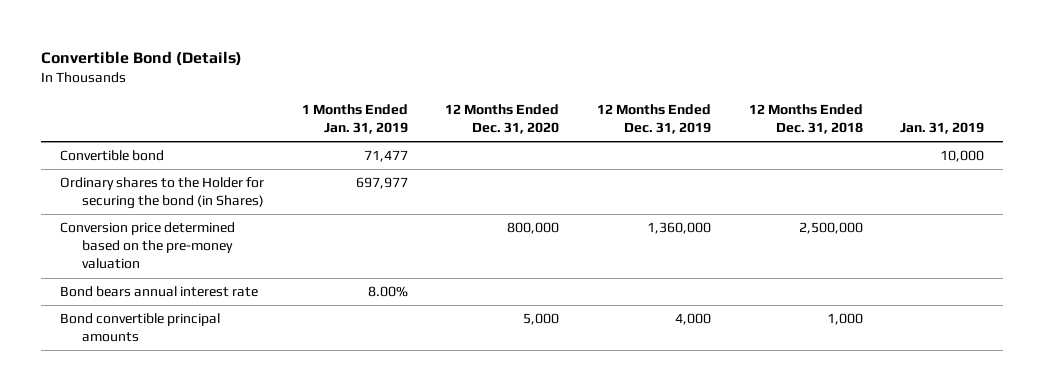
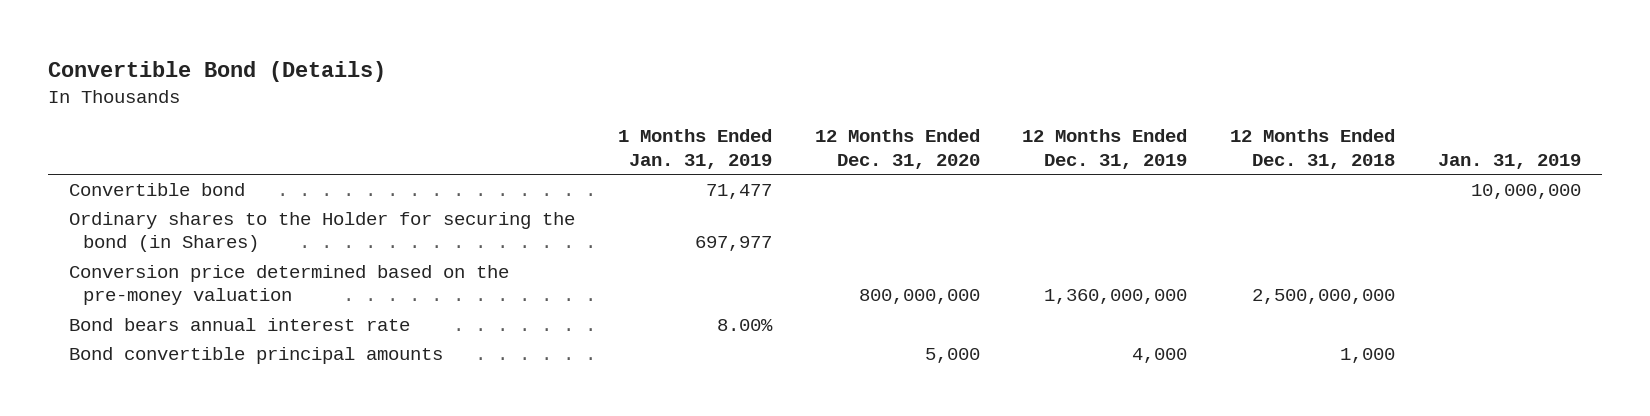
- Convertible bond | 71,477 | | | | 10,000
+ Convertible bond | 71,477 | | | | 10,000,000
- Conversion price determined based on the pre-money valuation | | 800,000 | 1,360,000 | 2,500,000 |
+ Conversion price determined based on the pre-money valuation | | 800,000,000 | 1,360,000,000 | 2,500,000,000 |

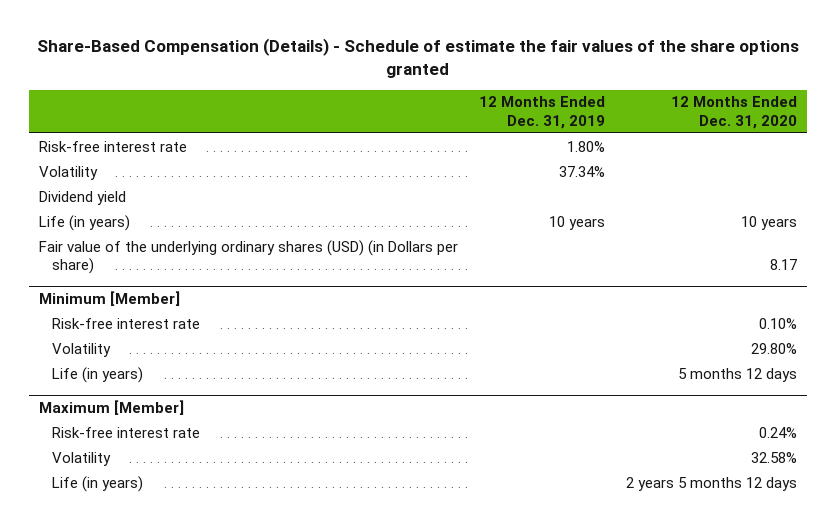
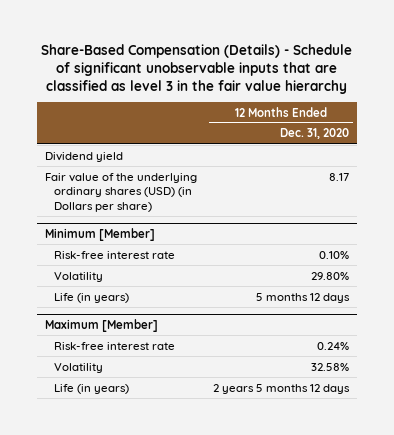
- Share-Based Compensation (Details) - Schedule of estimate the fair values of the share options granted
+ Share-Based Compensation (Details) - Schedule of significant unobservable inputs that are classified as level 3 in the fair value hierarchy
- | 12 Months Ended Dec. 31, 2019 | 12 Months Ended Dec. 31, 2020
+ | 12 Months Ended Dec. 31, 2020
- Risk-free interest rate | 1.80% |
- Volatility | 37.34% |
- Life (in years) | 10 years | 10 years

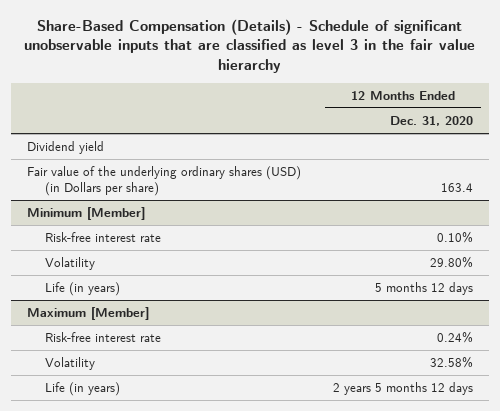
- Fair value of the underlying ordinary shares (USD) (in Dollars per share) | 8.17
+ Fair value of the underlying ordinary shares (USD) (in Dollars per share) | 163.4

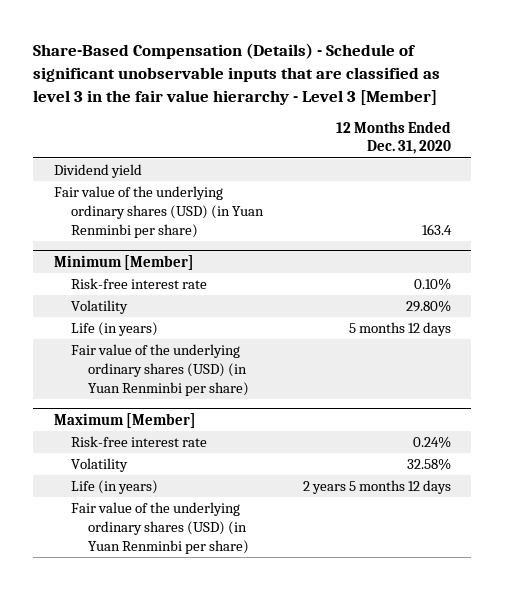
- Share-Based Compensation (Details) - Schedule of significant unobservable inputs that are classified as level 3 in the fair value hierarchy
+ Share-Based Compensation (Details) - Schedule of significant unobservable inputs that are classified as level 3 in the fair value hierarchy - Level 3 [Member]
- Fair value of the underlying ordinary shares (USD) (in Dollars per share) | 163.4
+ Fair value of the underlying ordinary shares (USD) (in Yuan Renminbi per share) | 163.4
@ Minimum [Member]
+ Fair value of the underlying ordinary shares (USD) (in Yuan Renminbi per share)
@ Maximum [Member]
+ Fair value of the underlying ordinary shares (USD) (in Yuan Renminbi per share)

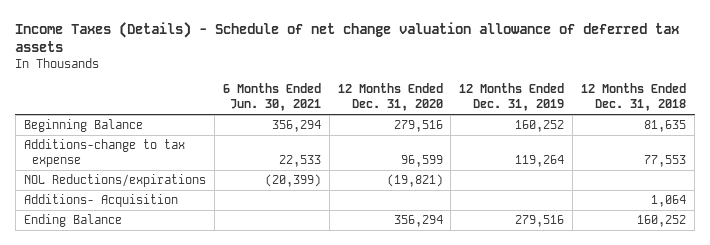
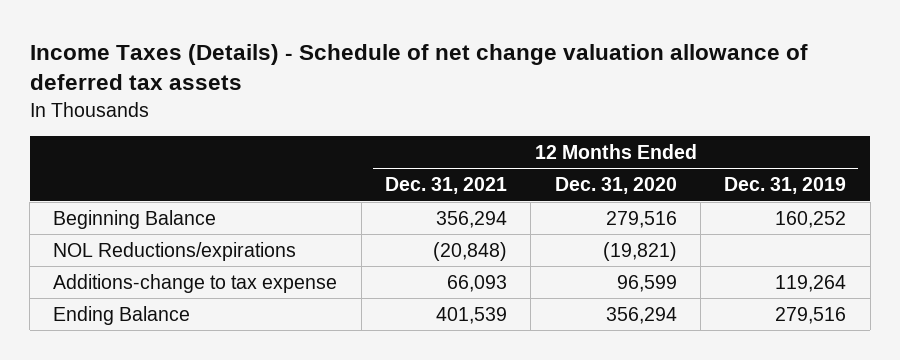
- | 6 Months Ended Jun. 30, 2021 | 12 Months Ended Dec. 31, 2020 | 12 Months Ended Dec. 31, 2019 | 12 Months Ended Dec. 31, 2018
+ | 12 Months Ended Dec. 31, 2021 | 12 Months Ended Dec. 31, 2020 | 12 Months Ended Dec. 31, 2019
- Additions- Acquisition | | | | 1,064
moved down: Additions-change to tax expense | 66,093 | 96,599 | 119,264

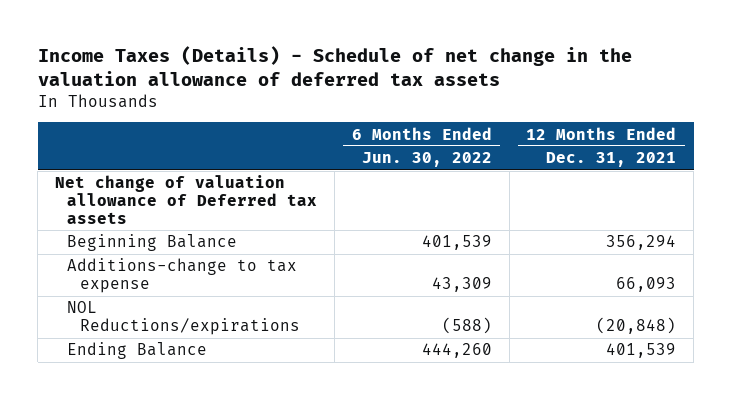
- Income Taxes (Details) - Schedule of net change valuation allowance of deferred tax assets
+ Income Taxes (Details) - Schedule of net change in the valuation allowance of deferred tax assets
- | 12 Months Ended Dec. 31, 2021 | 12 Months Ended Dec. 31, 2020 | 12 Months Ended Dec. 31, 2019
+ | 6 Months Ended Jun. 30, 2022 | 12 Months Ended Dec. 31, 2021
+ Net change of valuation allowance of Deferred tax assets
moved down: NOL Reductions/expirations | (588) | (20,848)

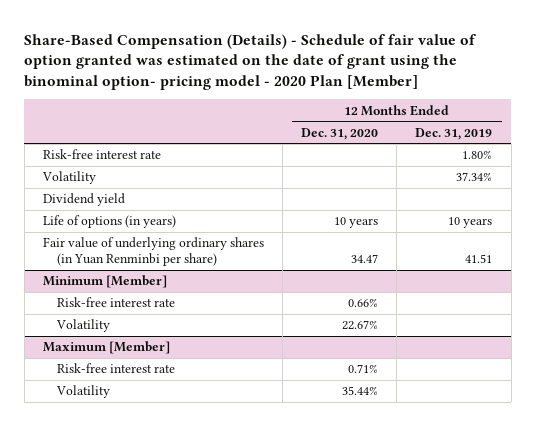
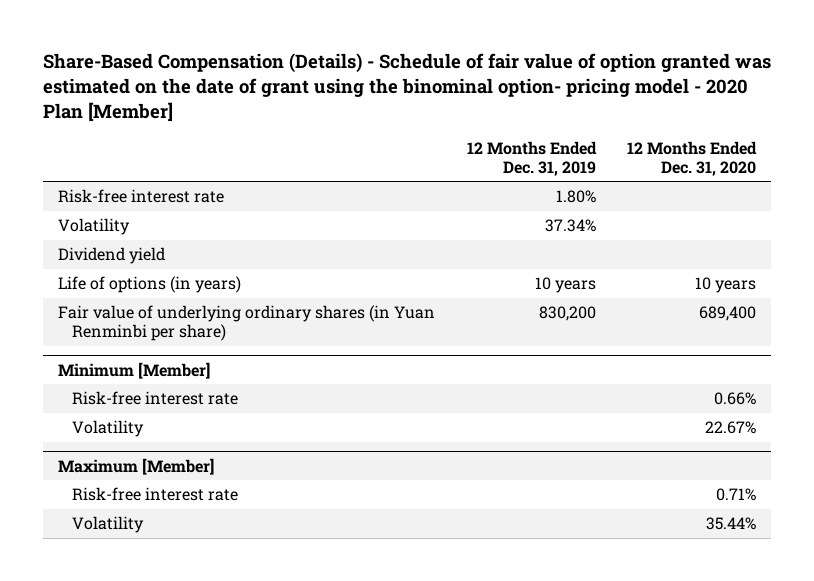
- | 12 Months Ended Dec. 31, 2020 | 12 Months Ended Dec. 31, 2019
+ | 12 Months Ended Dec. 31, 2019 | 12 Months Ended Dec. 31, 2020
- Fair value of underlying ordinary shares (in Yuan Renminbi per share) | 34.47 | 41.51
+ Fair value of underlying ordinary shares (in Yuan Renminbi per share) | 830,200 | 689,400

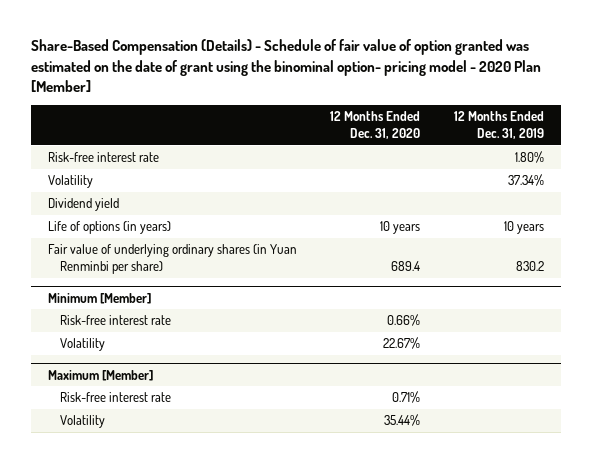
- | 12 Months Ended Dec. 31, 2019 | 12 Months Ended Dec. 31, 2020
+ | 12 Months Ended Dec. 31, 2020 | 12 Months Ended Dec. 31, 2019
- Fair value of underlying ordinary shares (in Yuan Renminbi per share) | 830,200 | 689,400
+ Fair value of underlying ordinary shares (in Yuan Renminbi per share) | 689.4 | 830.2

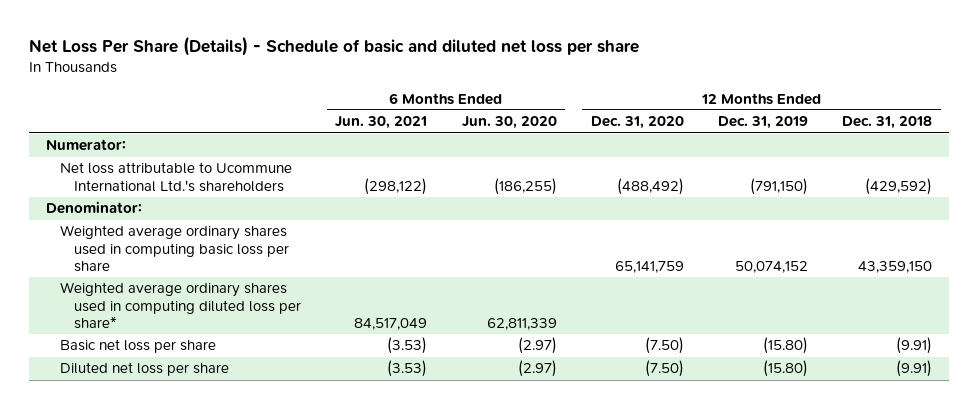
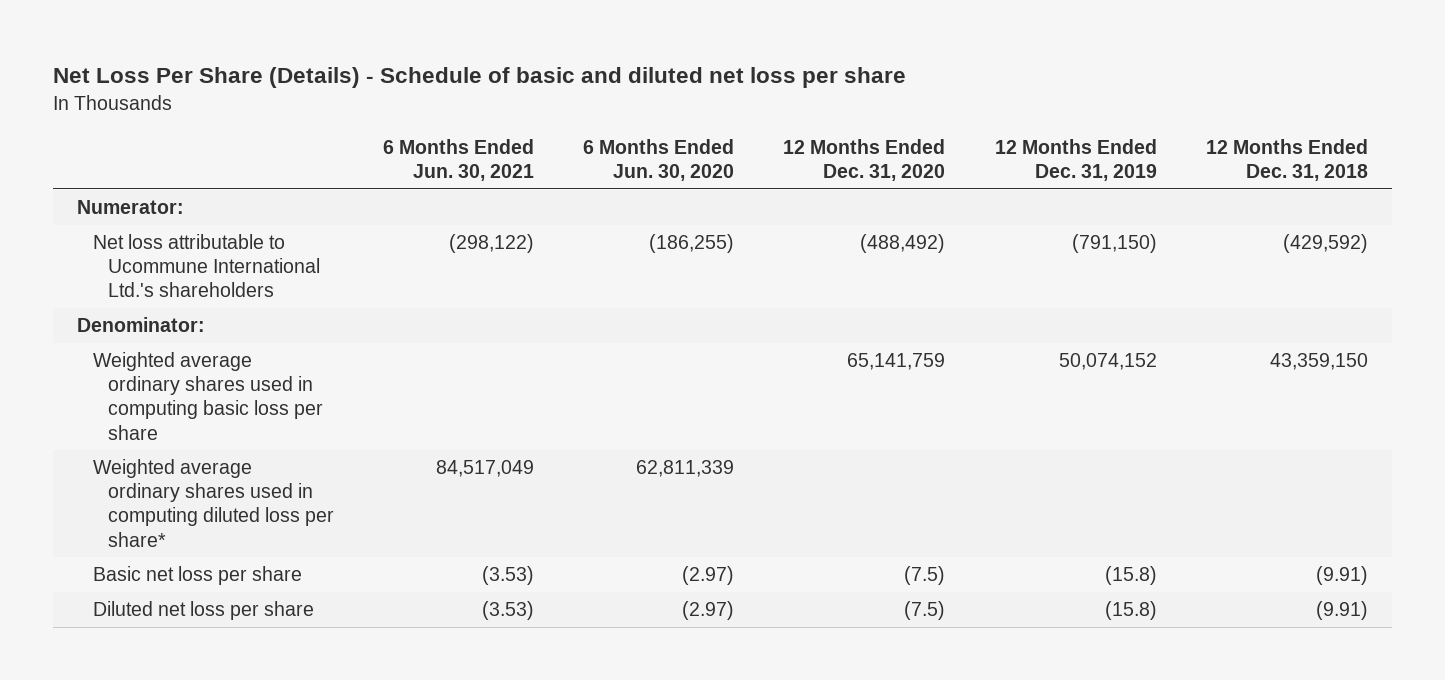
- Basic net loss per share | (3.53) | (2.97) | (7.50) | (15.80) | (9.91)
- Diluted net loss per share | (3.53) | (2.97) | (7.50) | (15.80) | (9.91)
+ Basic net loss per share | (3.53) | (2.97) | (7.5) | (15.8) | (9.91)
+ Diluted net loss per share | (3.53) | (2.97) | (7.5) | (15.8) | (9.91)

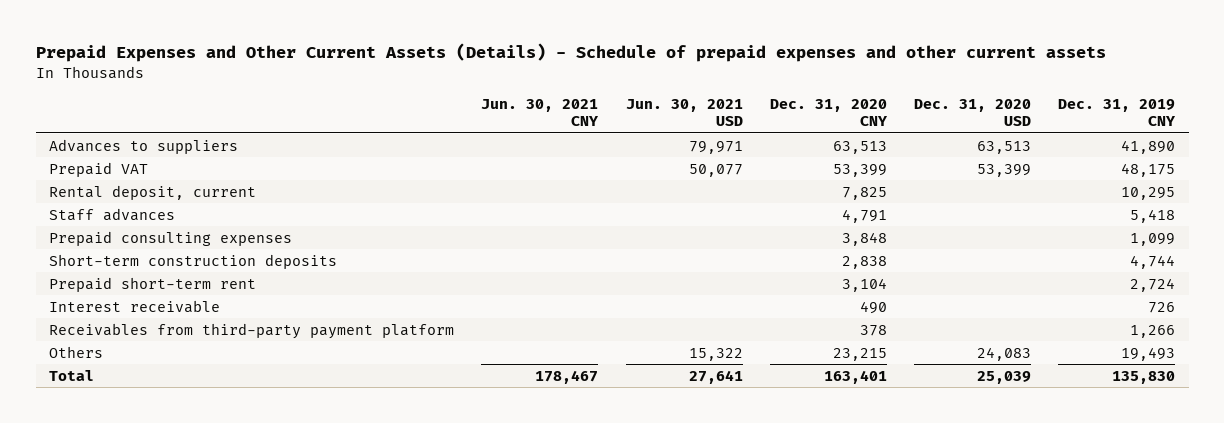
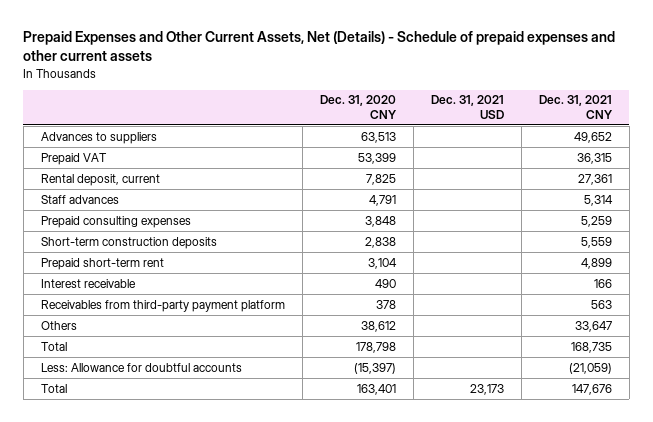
- Prepaid Expenses and Other Current Assets (Details) - Schedule of prepaid expenses and other current assets
+ Prepaid Expenses and Other Current Assets, Net (Details) - Schedule of prepaid expenses and other current assets
- | Jun. 30, 2021 CNY | Jun. 30, 2021 USD | Dec. 31, 2020 CNY | Dec. 31, 2020 USD | Dec. 31, 2019 CNY
+ | Dec. 31, 2020 CNY | Dec. 31, 2021 USD | Dec. 31, 2021 CNY
- Others | | 15,322 | 23,215 | 24,083 | 19,493
+ Others | 38,612 | | 33,647
+ Total | 178,798 | | 168,735
+ Less: Allowance for doubtful accounts | (15,397) | | (21,059)

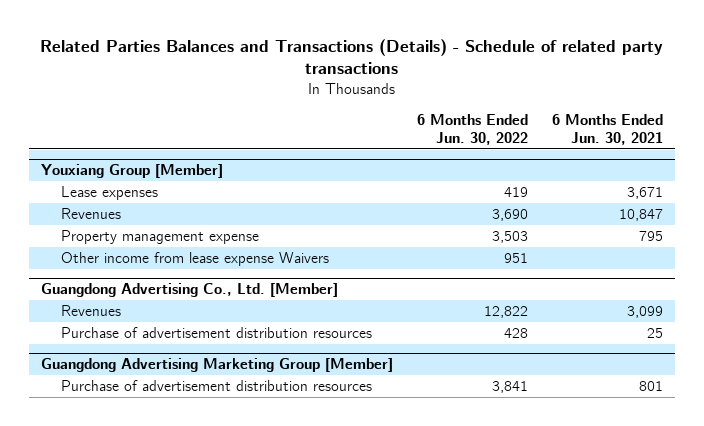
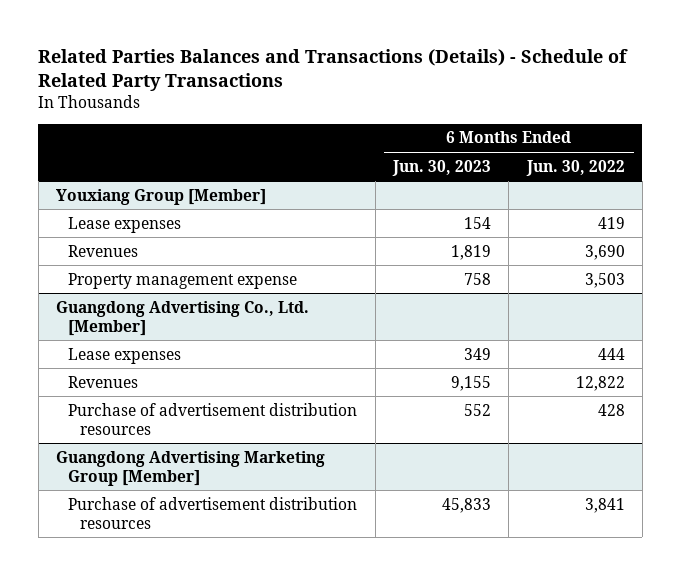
- Related Parties Balances and Transactions (Details) - Schedule of related party transactions
+ Related Parties Balances and Transactions (Details) - Schedule of Related Party Transactions
- | 6 Months Ended Jun. 30, 2022 | 6 Months Ended Jun. 30, 2021
+ | 6 Months Ended Jun. 30, 2023 | 6 Months Ended Jun. 30, 2022
@ Youxiang Group [Member]
- Other income from lease expense Waivers | 951 |
@ Guangdong Advertising Co., Ltd. [Member]
+ Lease expenses | 349 | 444

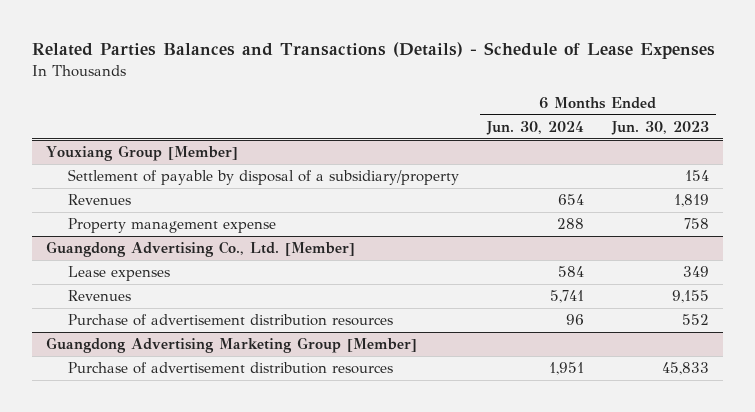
- Related Parties Balances and Transactions (Details) - Schedule of Related Party Transactions
+ Related Parties Balances and Transactions (Details) - Schedule of Lease Expenses
- | 6 Months Ended Jun. 30, 2023 | 6 Months Ended Jun. 30, 2022
+ | 6 Months Ended Jun. 30, 2024 | 6 Months Ended Jun. 30, 2023
@ Youxiang Group [Member]
- Lease expenses | 154 | 419
+ Settlement of payable by disposal of a subsidiary/property | | 154

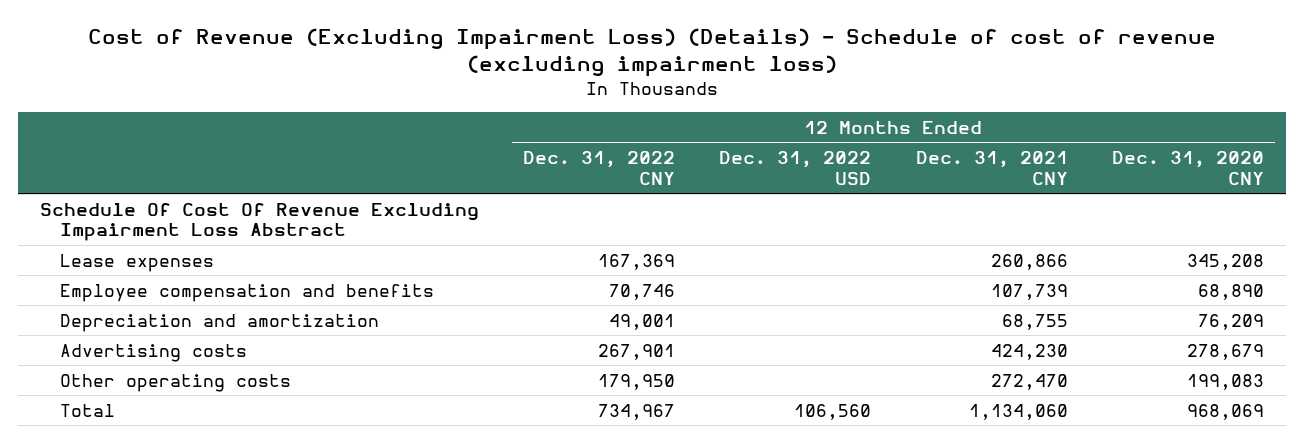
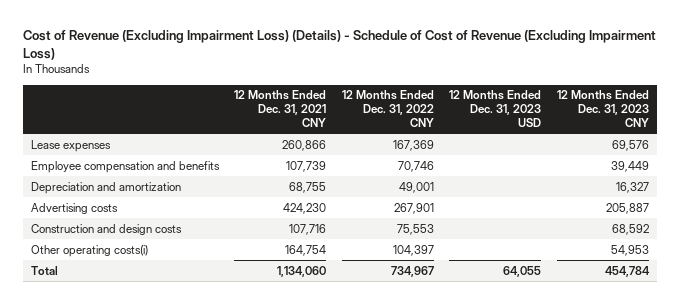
- Cost of Revenue (Excluding Impairment Loss) (Details) - Schedule of cost of revenue (excluding impairment loss)
+ Cost of Revenue (Excluding Impairment Loss) (Details) - Schedule of Cost of Revenue (Excluding Impairment Loss)
- | 12 Months Ended Dec. 31, 2022 CNY | 12 Months Ended Dec. 31, 2022 USD | 12 Months Ended Dec. 31, 2021 CNY | 12 Months Ended Dec. 31, 2020 CNY
+ | 12 Months Ended Dec. 31, 2021 CNY | 12 Months Ended Dec. 31, 2022 CNY | 12 Months Ended Dec. 31, 2023 USD | 12 Months Ended Dec. 31, 2023 CNY
- Schedule Of Cost Of Revenue Excluding Impairment Loss Abstract
- Other operating costs | 179,950 | | 272,470 | 199,083
+ Construction and design costs | 107,716 | 75,553 | | 68,592
+ Other operating costs(i) | 164,754 | 104,397 | | 54,953

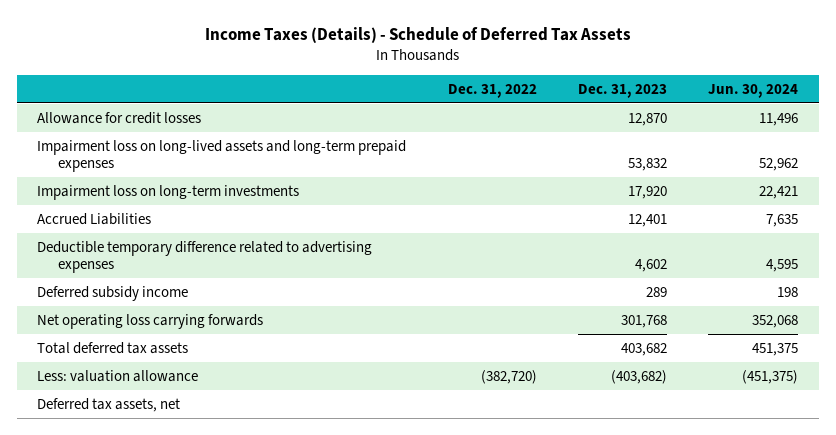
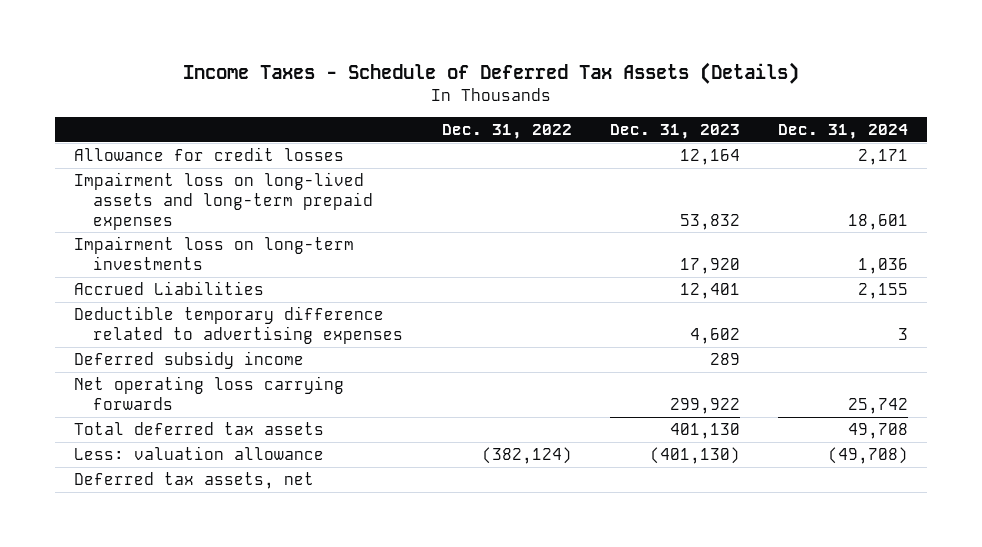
- Income Taxes (Details) - Schedule of Deferred Tax Assets
+ Income Taxes - Schedule of Deferred Tax Assets (Details)
- | Dec. 31, 2022 | Dec. 31, 2023 | Jun. 30, 2024
+ | Dec. 31, 2022 | Dec. 31, 2023 | Dec. 31, 2024
- Allowance for credit losses | | 12,870 | 11,496
+ Allowance for credit losses | | 12,164 | 2,171
- Net operating loss carrying forwards | | 301,768 | 352,068
- Total deferred tax assets | | 403,682 | 451,375
- Less: valuation allowance | (382,720) | (403,682) | (451,375)
+ Net operating loss carrying forwards | | 299,922 | 25,742
+ Total deferred tax assets | | 401,130 | 49,708
+ Less: valuation allowance | (382,124) | (401,130) | (49,708)

